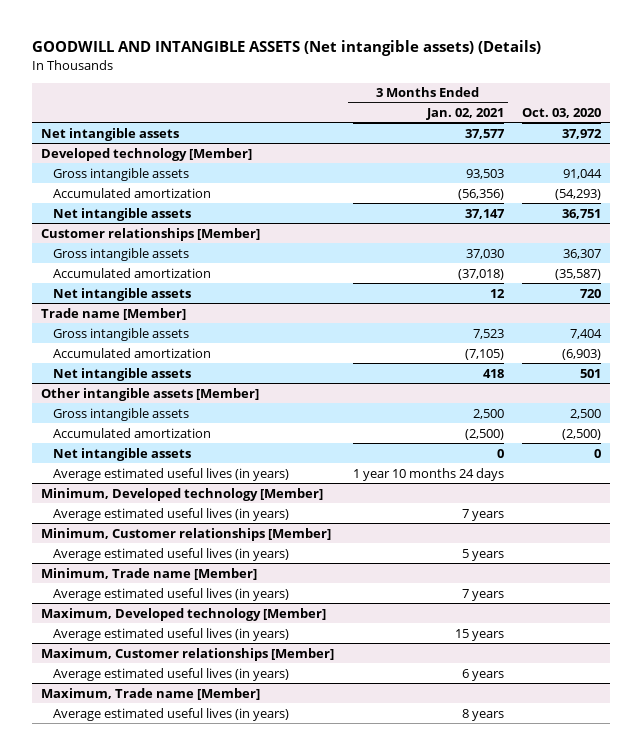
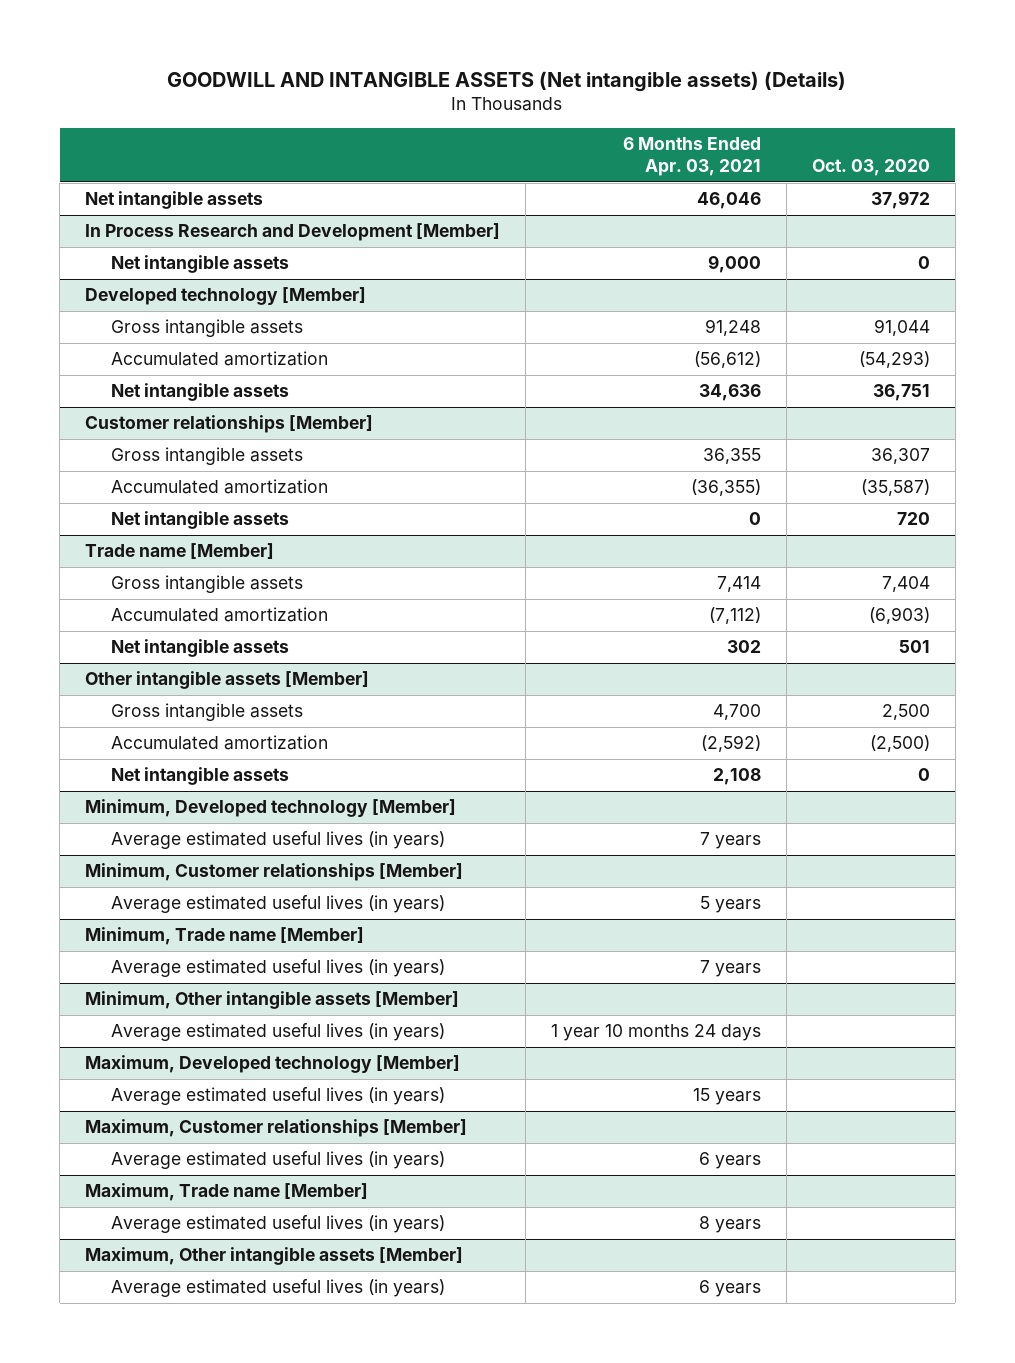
- | 3 Months Ended Jan. 02, 2021 | Oct. 03, 2020
+ | 6 Months Ended Apr. 03, 2021 | Oct. 03, 2020
+ In Process Research and Development [Member]
+ Net intangible assets | 9,000 | 0
@ Other intangible assets [Member]
- Average estimated useful lives (in years) | 1 year 10 months 24 days |
+ Minimum, Other intangible assets [Member]
+ Average estimated useful lives (in years) | 1 year 10 months 24 days |
+ Maximum, Other intangible assets [Member]
+ Average estimated useful lives (in years) | 6 years |

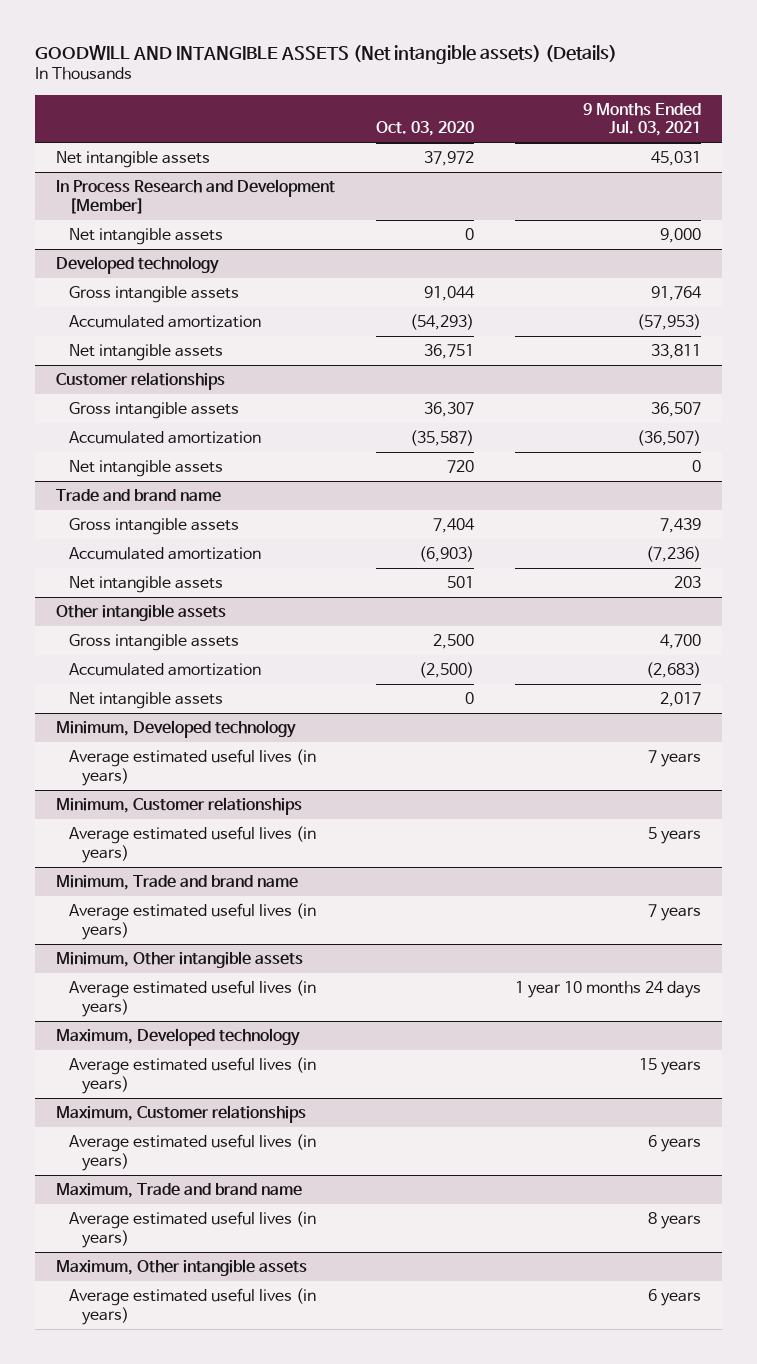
- | 6 Months Ended Apr. 03, 2021 | Oct. 03, 2020
+ | Oct. 03, 2020 | 9 Months Ended Jul. 03, 2021
- Developed technology [Member]
+ Developed technology
- Customer relationships [Member]
+ Customer relationships
- Trade name [Member]
+ Trade and brand name
- Other intangible assets [Member]
+ Other intangible assets
- Minimum, Developed technology [Member]
+ Minimum, Developed technology
- Minimum, Customer relationships [Member]
+ Minimum, Customer relationships
- Minimum, Trade name [Member]
+ Minimum, Trade and brand name
- Minimum, Other intangible assets [Member]
+ Minimum, Other intangible assets
- Maximum, Developed technology [Member]
+ Maximum, Developed technology
- Maximum, Customer relationships [Member]
+ Maximum, Customer relationships
- Maximum, Trade name [Member]
+ Maximum, Trade and brand name
- Maximum, Other intangible assets [Member]
+ Maximum, Other intangible assets

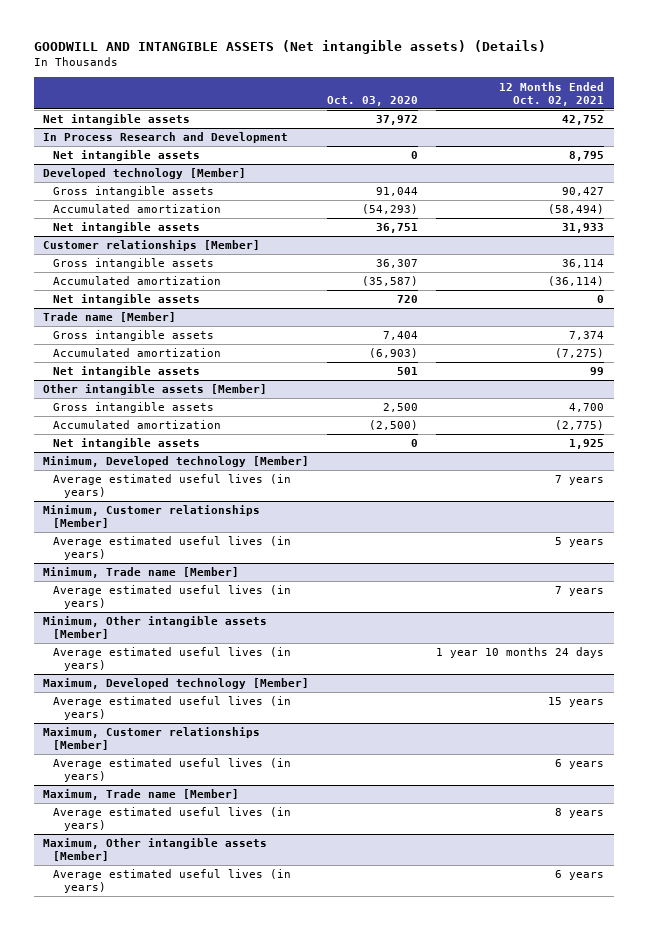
- | Oct. 03, 2020 | 9 Months Ended Jul. 03, 2021
+ | Oct. 03, 2020 | 12 Months Ended Oct. 02, 2021
- In Process Research and Development [Member]
+ In Process Research and Development
- Developed technology
+ Developed technology [Member]
- Customer relationships
+ Customer relationships [Member]
- Trade and brand name
+ Trade name [Member]
- Other intangible assets
+ Other intangible assets [Member]
- Minimum, Developed technology
+ Minimum, Developed technology [Member]
- Minimum, Customer relationships
+ Minimum, Customer relationships [Member]
- Minimum, Trade and brand name
+ Minimum, Trade name [Member]
- Minimum, Other intangible assets
+ Minimum, Other intangible assets [Member]
- Maximum, Developed technology
+ Maximum, Developed technology [Member]
- Maximum, Customer relationships
+ Maximum, Customer relationships [Member]
- Maximum, Trade and brand name
+ Maximum, Trade name [Member]
- Maximum, Other intangible assets
+ Maximum, Other intangible assets [Member]

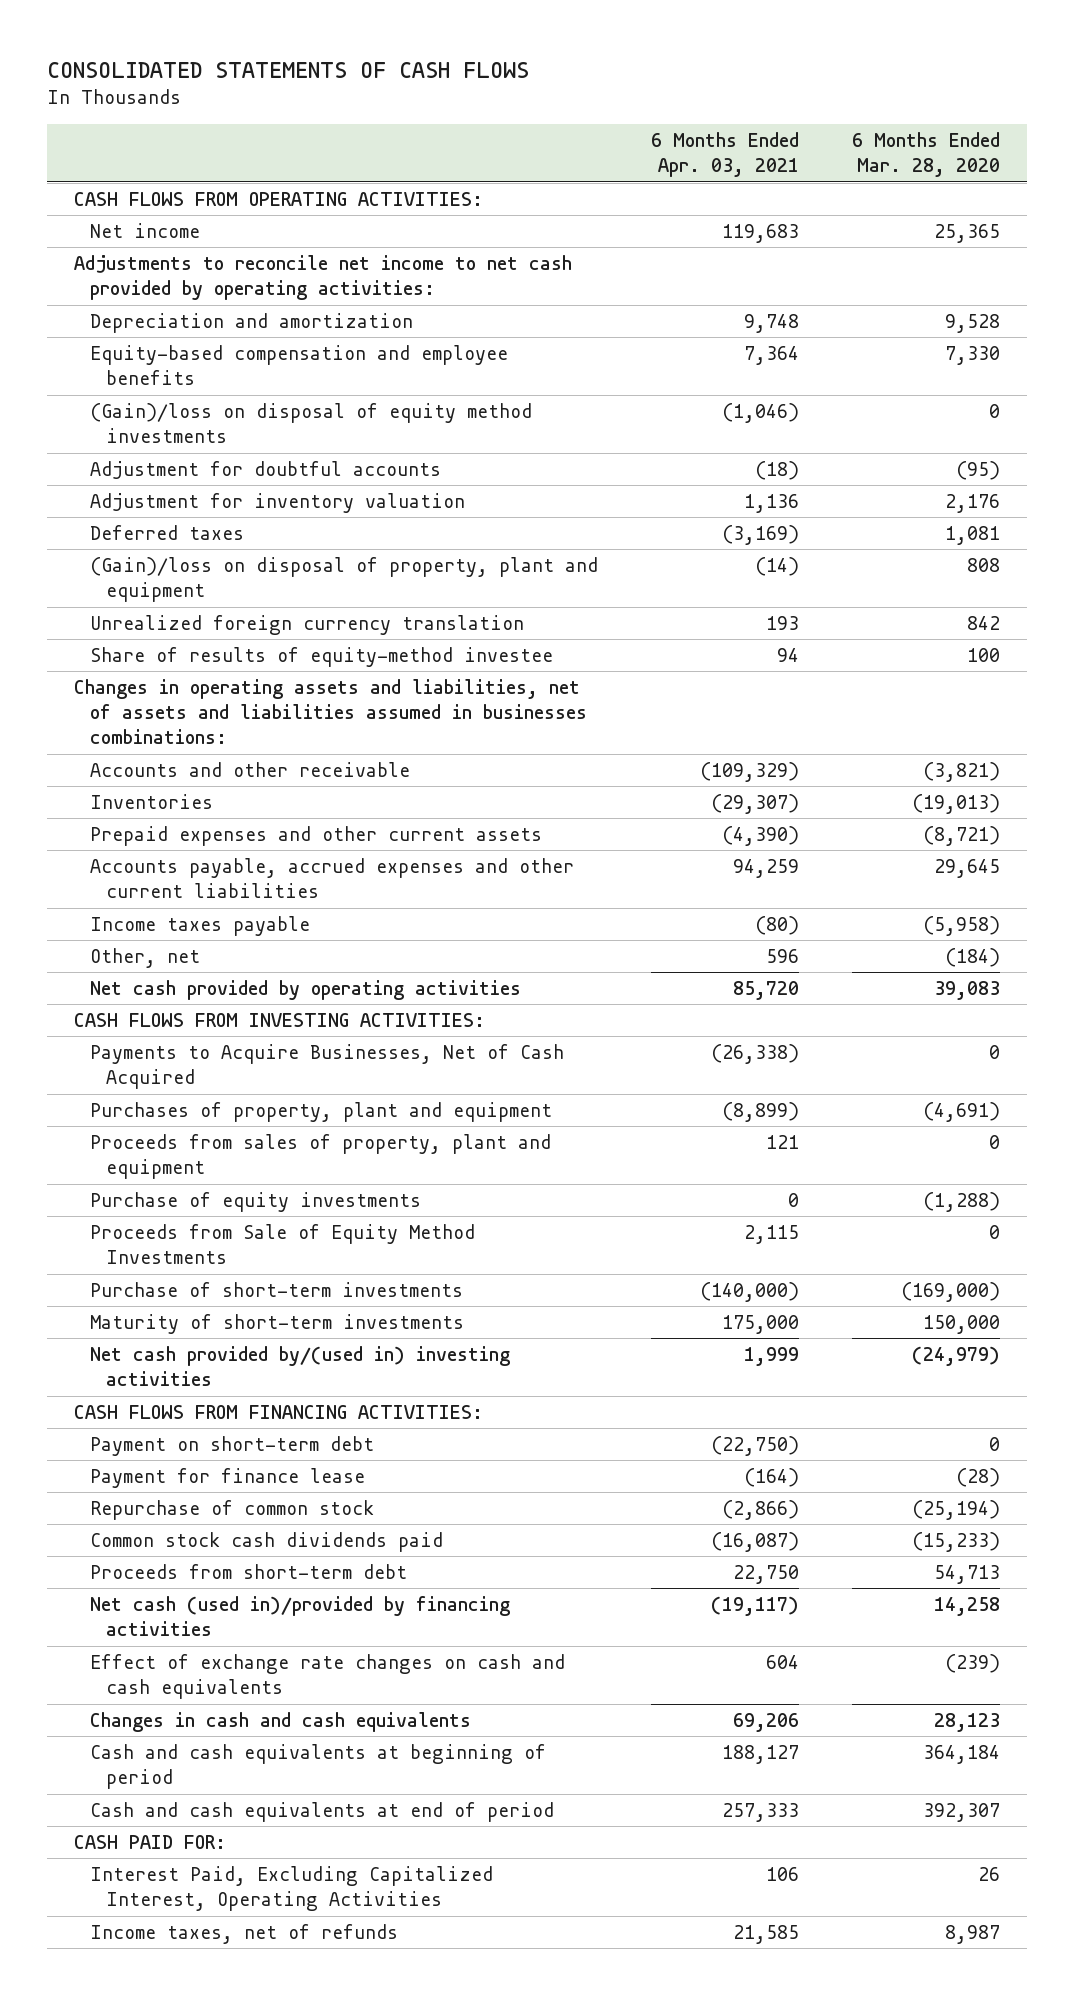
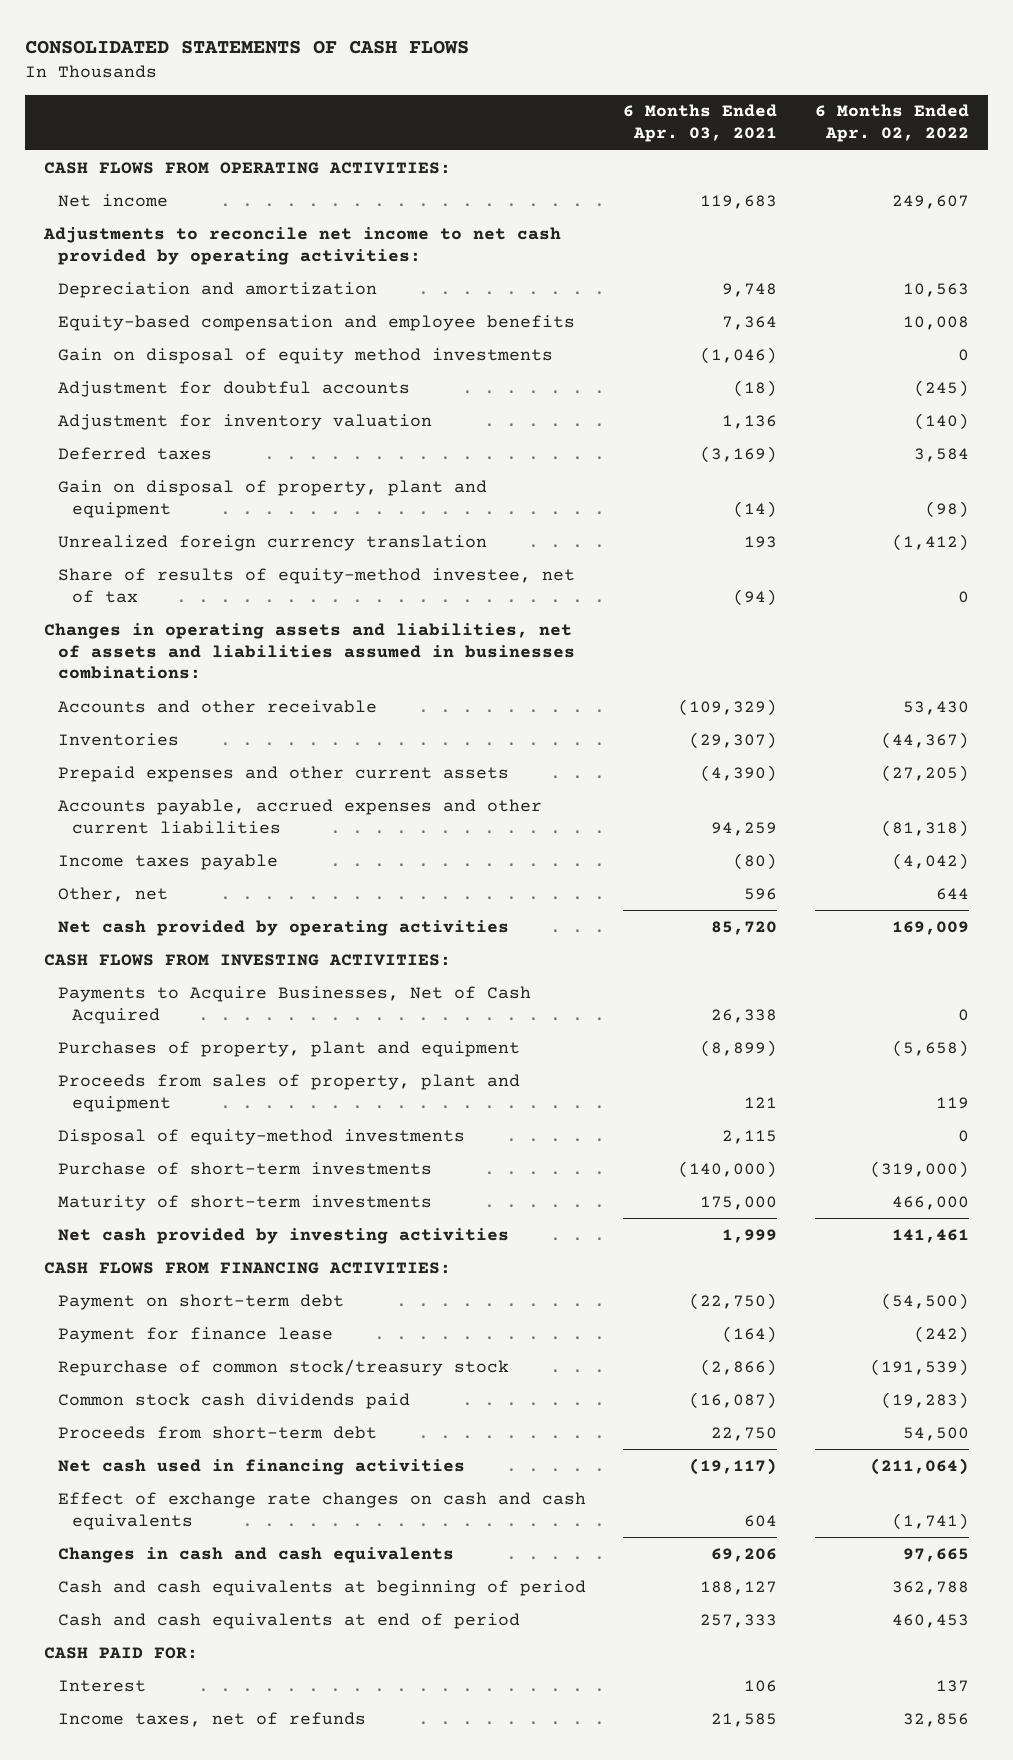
- | 6 Months Ended Apr. 03, 2021 | 6 Months Ended Mar. 28, 2020
+ | 6 Months Ended Apr. 03, 2021 | 6 Months Ended Apr. 02, 2022
- (Gain)/loss on disposal of equity method investments | (1,046) | 0
+ Gain on disposal of equity method investments | (1,046) | 0
- (Gain)/loss on disposal of property, plant and equipment | (14) | 808
+ Gain on disposal of property, plant and equipment | (14) | (98)
- Share of results of equity-method investee | 94 | 100
+ Share of results of equity-method investee, net of tax | (94) | 0
- Payments to Acquire Businesses, Net of Cash Acquired | (26,338) | 0
+ Payments to Acquire Businesses, Net of Cash Acquired | 26,338 | 0
- Purchase of equity investments | 0 | (1,288)
- Proceeds from Sale of Equity Method Investments | 2,115 | 0
+ Disposal of equity-method investments | 2,115 | 0
- Net cash provided by/(used in) investing activities | 1,999 | (24,979)
+ Net cash provided by investing activities | 1,999 | 141,461
- Repurchase of common stock | (2,866) | (25,194)
+ Repurchase of common stock/treasury stock | (2,866) | (191,539)
- Net cash (used in)/provided by financing activities | (19,117) | 14,258
+ Net cash used in financing activities | (19,117) | (211,064)
- Interest Paid, Excluding Capitalized Interest, Operating Activities | 106 | 26
+ Interest | 106 | 137

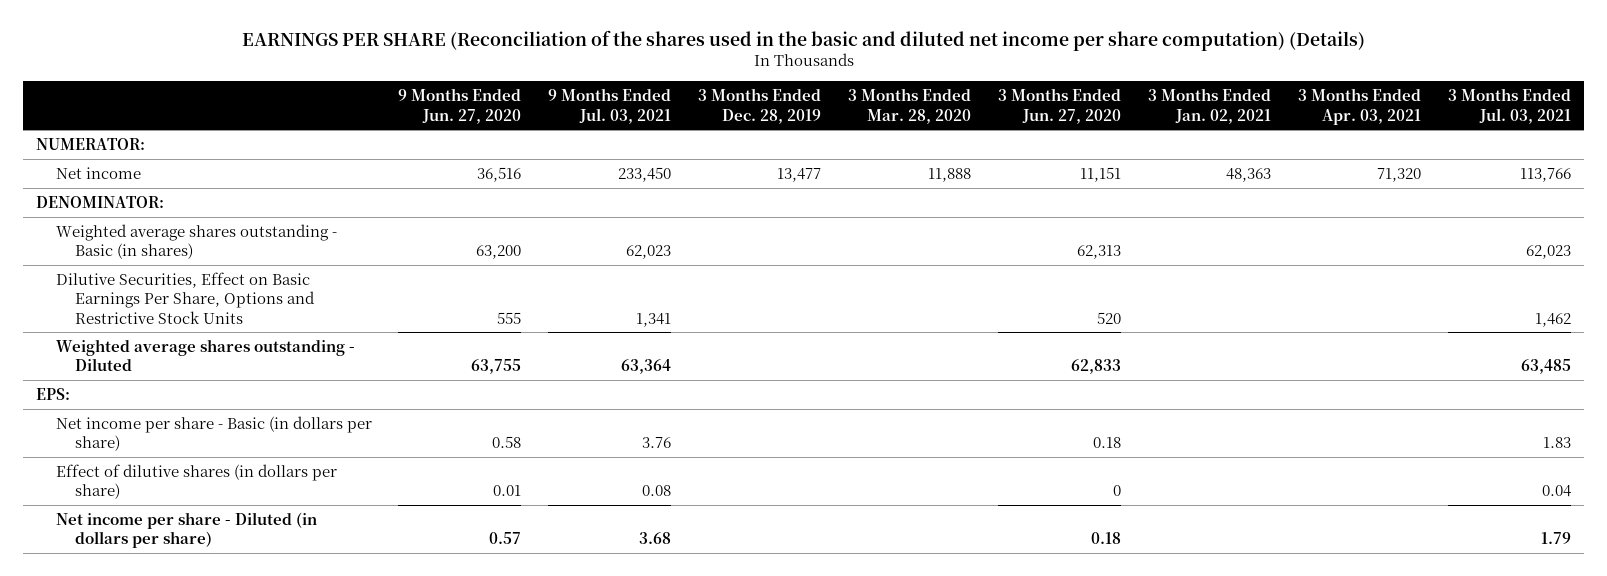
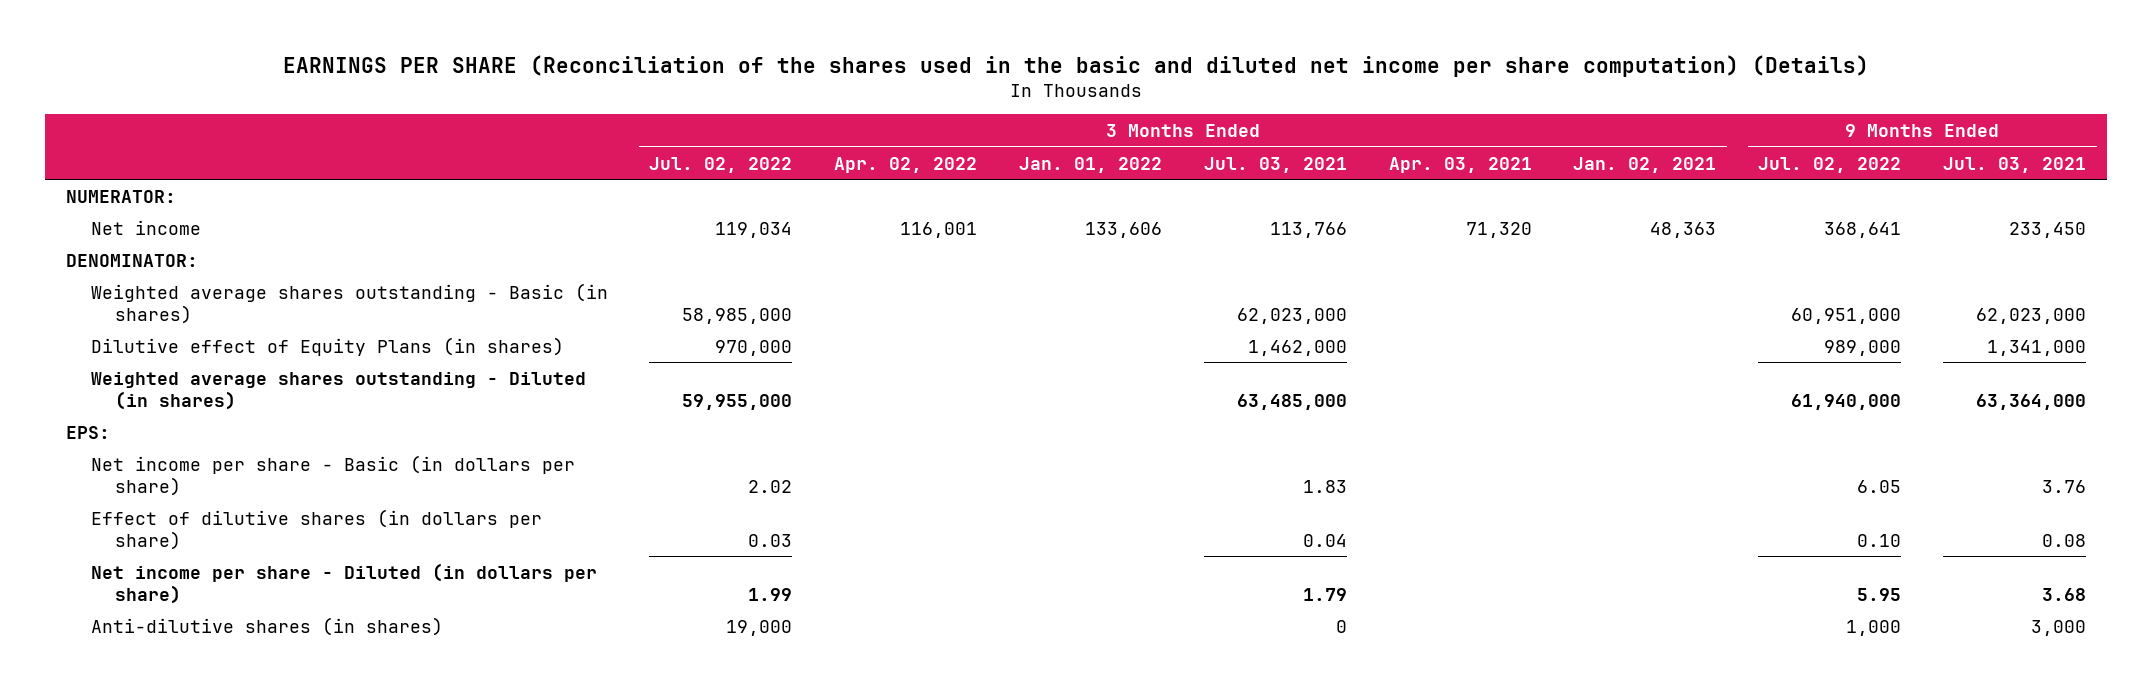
- | 9 Months Ended Jun. 27, 2020 | 9 Months Ended Jul. 03, 2021 | 3 Months Ended Dec. 28, 2019 | 3 Months Ended Mar. 28, 2020 | 3 Months Ended Jun. 27, 2020 | 3 Months Ended Jan. 02, 2021 | 3 Months Ended Apr. 03, 2021 | 3 Months Ended Jul. 03, 2021
+ | 3 Months Ended Jul. 02, 2022 | 3 Months Ended Apr. 02, 2022 | 3 Months Ended Jan. 01, 2022 | 3 Months Ended Jul. 03, 2021 | 3 Months Ended Apr. 03, 2021 | 3 Months Ended Jan. 02, 2021 | 9 Months Ended Jul. 02, 2022 | 9 Months Ended Jul. 03, 2021
- Weighted average shares outstanding - Basic (in shares) | 63,200 | 62,023 | | | 62,313 | | | 62,023
- Dilutive Securities, Effect on Basic Earnings Per Share, Options and Restrictive Stock Units | 555 | 1,341 | | | 520 | | | 1,462
- Weighted average shares outstanding - Diluted | 63,755 | 63,364 | | | 62,833 | | | 63,485
+ Weighted average shares outstanding - Basic (in shares) | 58,985,000 | | | 62,023,000 | | | 60,951,000 | 62,023,000
+ Dilutive effect of Equity Plans (in shares) | 970,000 | | | 1,462,000 | | | 989,000 | 1,341,000
+ Weighted average shares outstanding - Diluted (in shares) | 59,955,000 | | | 63,485,000 | | | 61,940,000 | 63,364,000
+ Anti-dilutive shares (in shares) | 19,000 | | | 0 | | | 1,000 | 3,000

